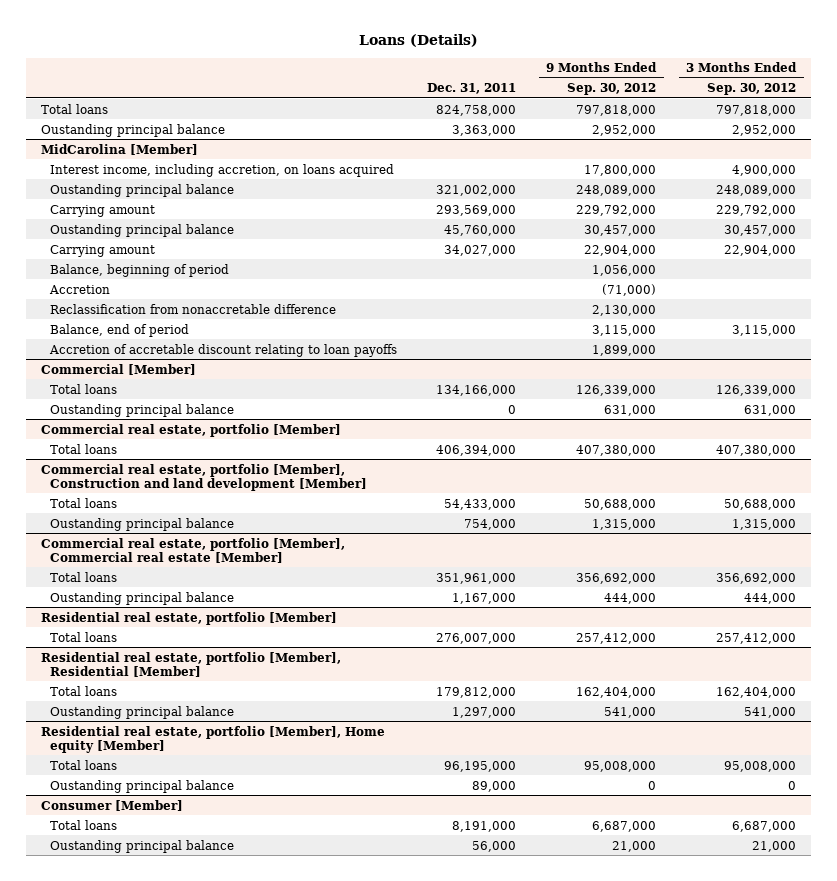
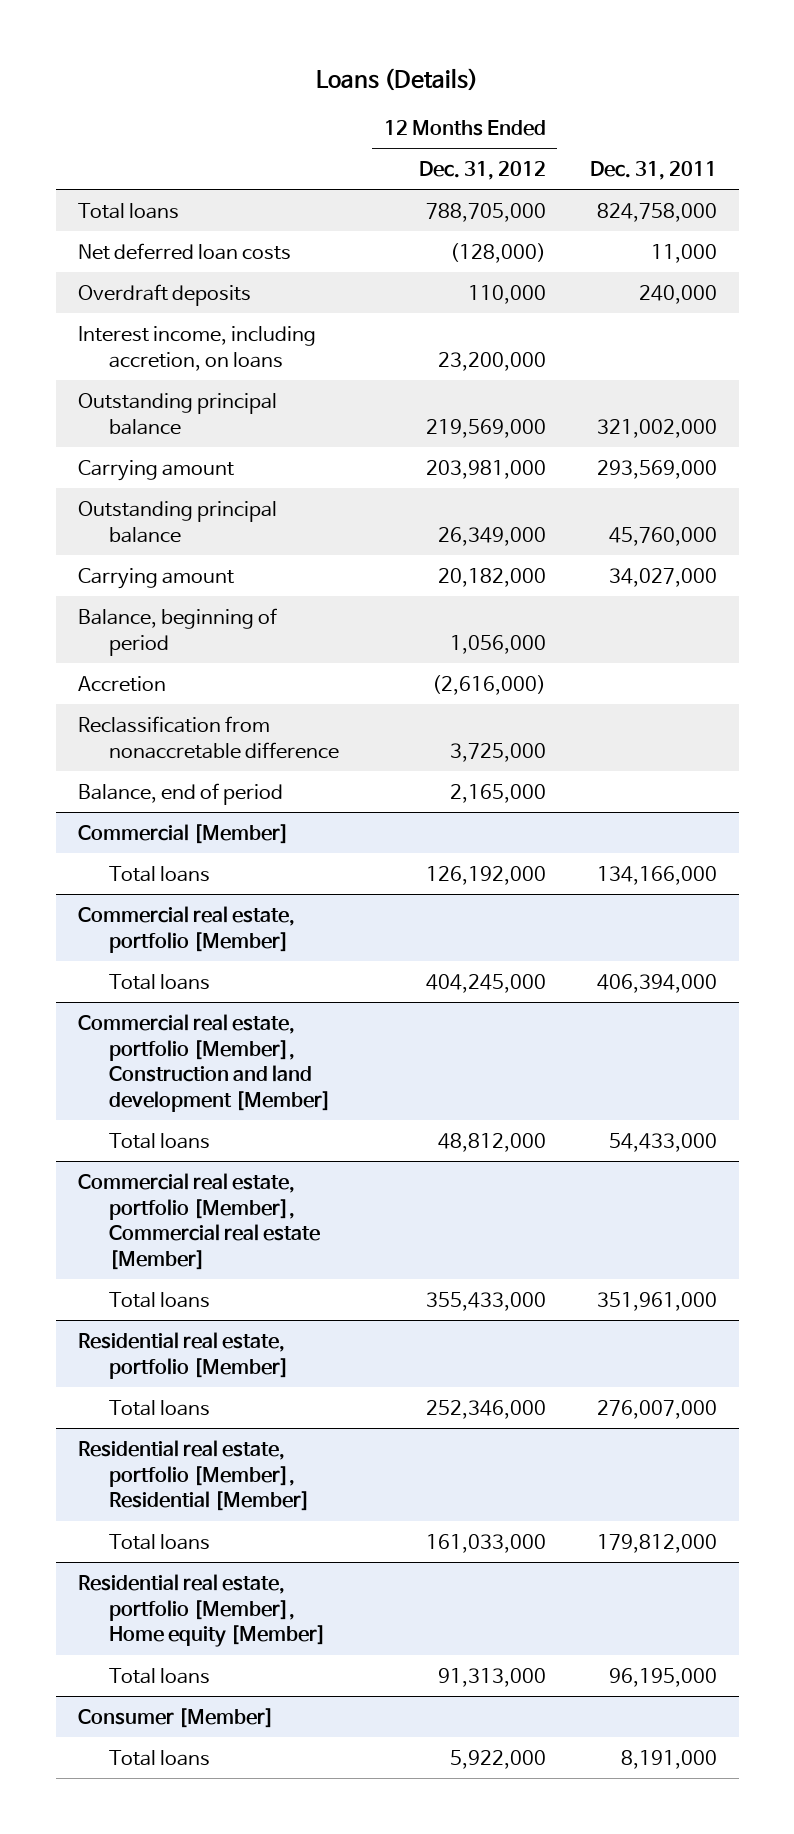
- | Dec. 31, 2011 | 9 Months Ended Sep. 30, 2012 | 3 Months Ended Sep. 30, 2012
+ | 12 Months Ended Dec. 31, 2012 | Dec. 31, 2011
- Oustanding principal balance | 3,363,000 | 2,952,000 | 2,952,000
- MidCarolina [Member]
- Interest income, including accretion, on loans acquired | | 17,800,000 | 4,900,000
- Oustanding principal balance | 321,002,000 | 248,089,000 | 248,089,000
+ Net deferred loan costs | (128,000) | 11,000
+ Overdraft deposits | 110,000 | 240,000
+ Interest income, including accretion, on loans | 23,200,000 |
+ Outstanding principal balance | 219,569,000 | 321,002,000
- Oustanding principal balance | 45,760,000 | 30,457,000 | 30,457,000
+ Outstanding principal balance | 26,349,000 | 45,760,000
- Accretion of accretable discount relating to loan payoffs | | 1,899,000 |
@ Commercial [Member]
- Oustanding principal balance | 0 | 631,000 | 631,000
@ Commercial real estate, portfolio [Member], Construction and land development [Member]
- Oustanding principal balance | 754,000 | 1,315,000 | 1,315,000
@ Commercial real estate, portfolio [Member], Commercial real estate [Member]
- Oustanding principal balance | 1,167,000 | 444,000 | 444,000
@ Residential real estate, portfolio [Member], Residential [Member]
- Oustanding principal balance | 1,297,000 | 541,000 | 541,000
@ Residential real estate, portfolio [Member], Home equity [Member]
- Oustanding principal balance | 89,000 | 0 | 0
@ Consumer [Member]
- Oustanding principal balance | 56,000 | 21,000 | 21,000

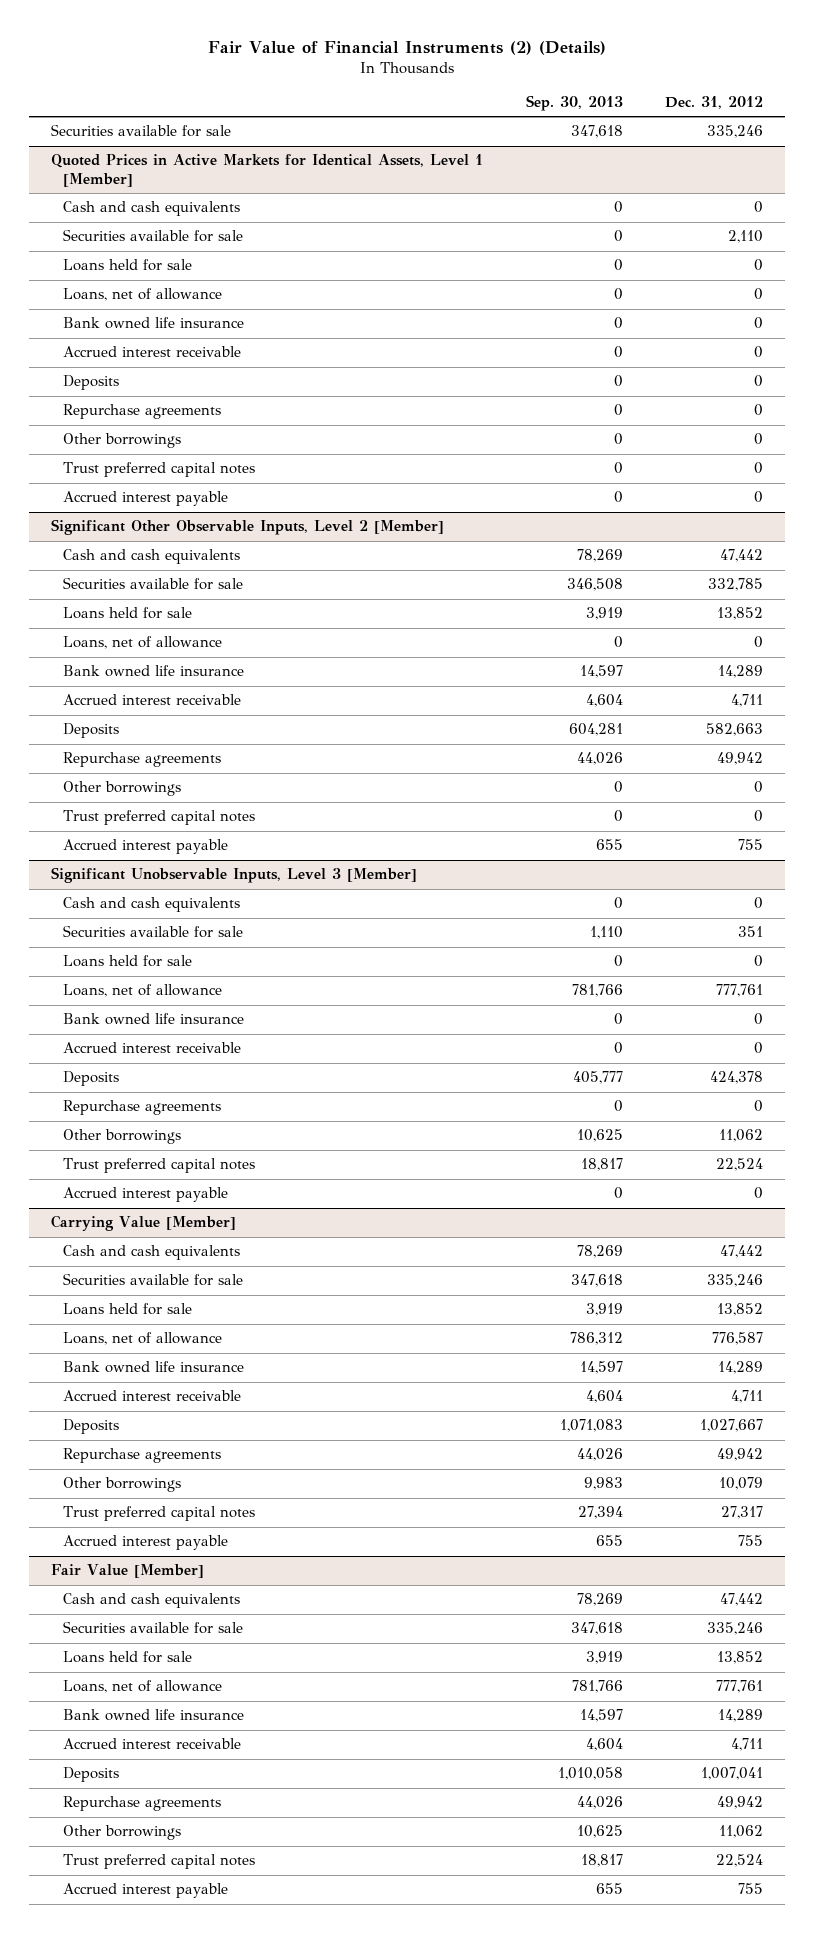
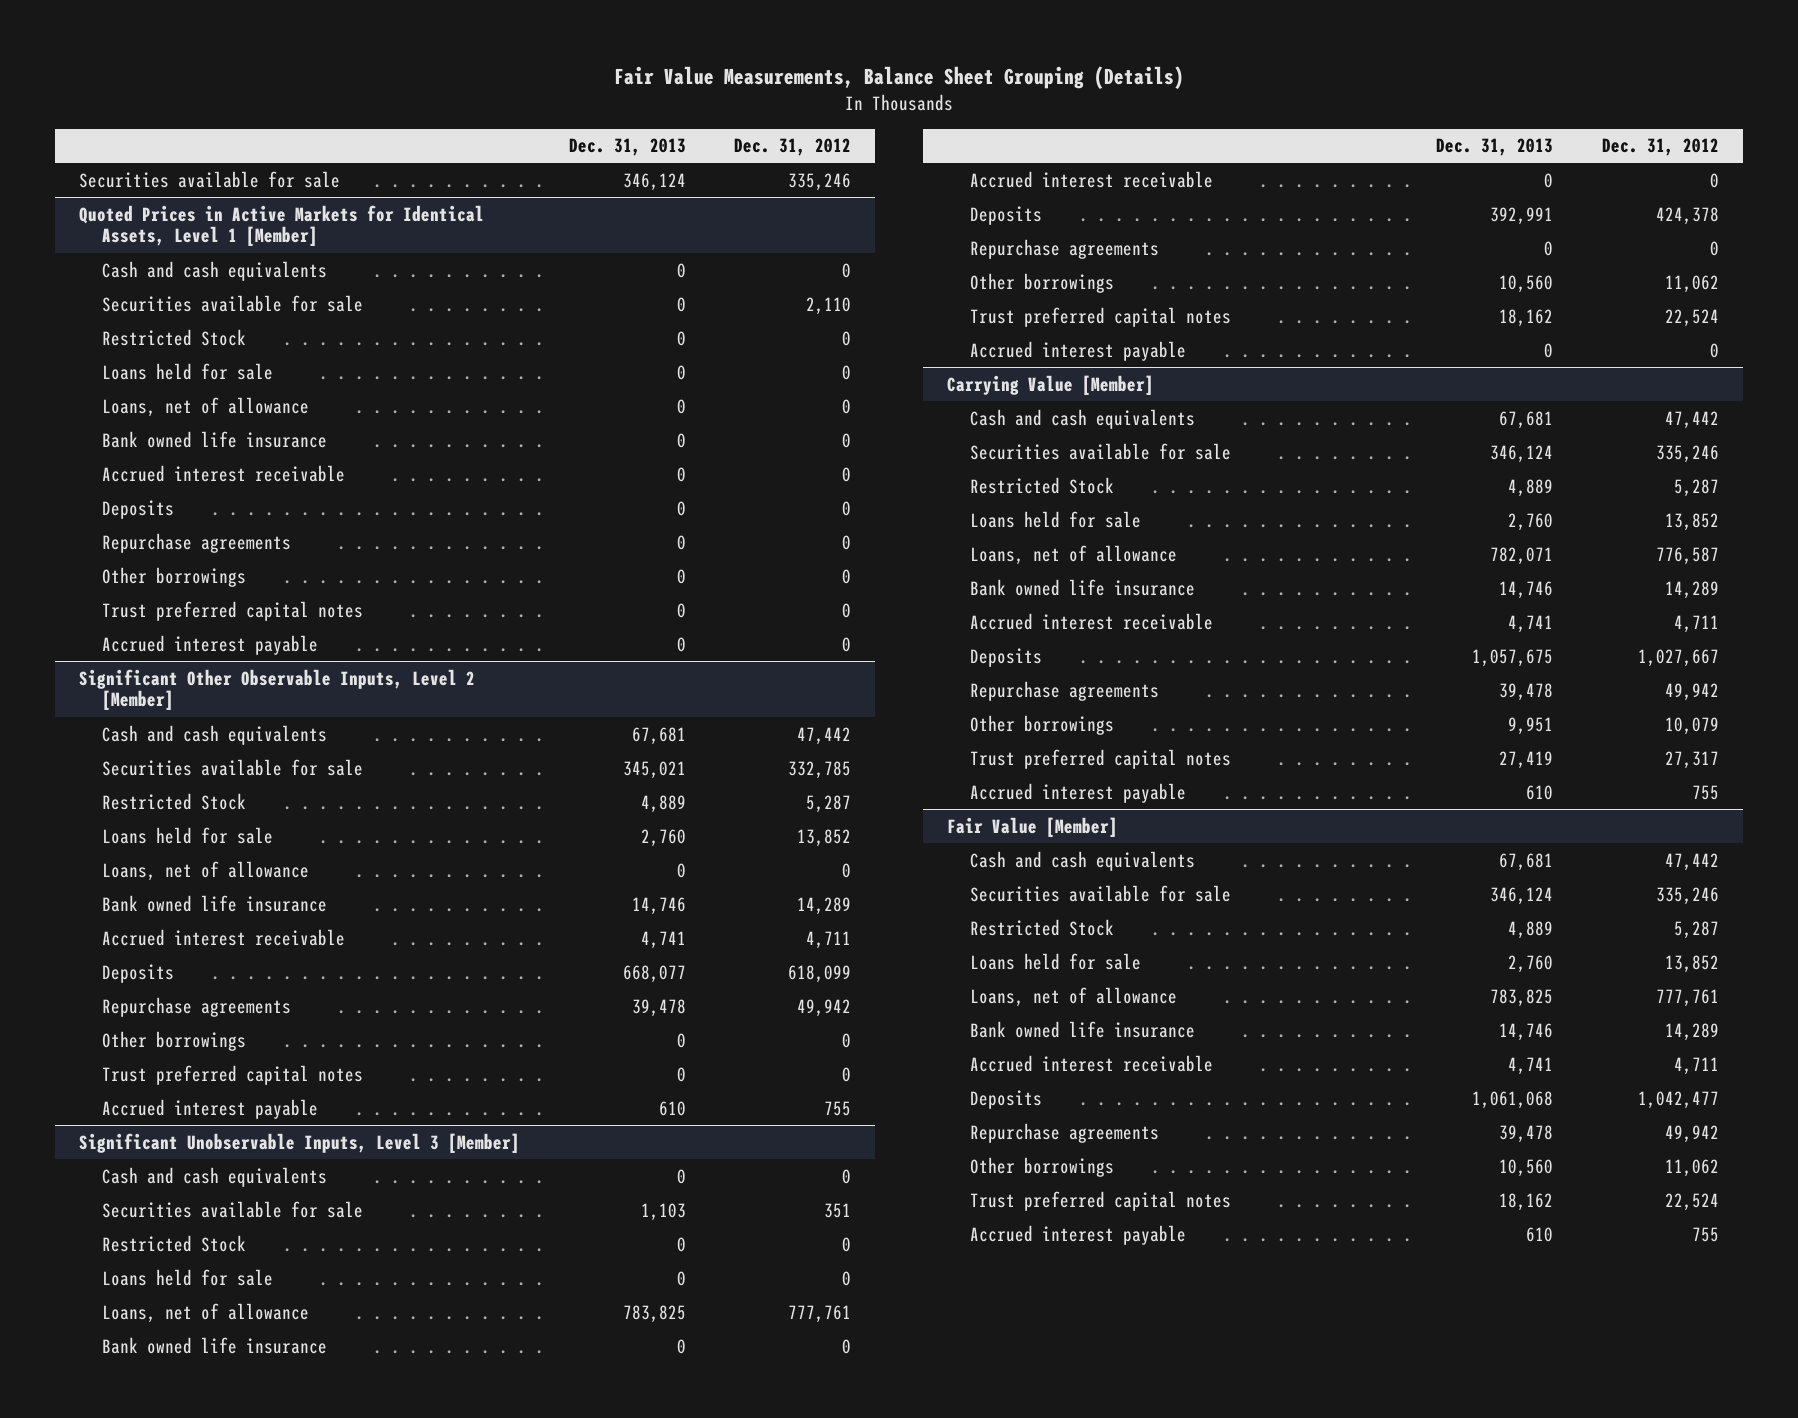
- Fair Value of Financial Instruments (2) (Details)
+ Fair Value Measurements, Balance Sheet Grouping (Details)
- | Sep. 30, 2013 | Dec. 31, 2012
+ | Dec. 31, 2013 | Dec. 31, 2012
@ Quoted Prices in Active Markets for Identical Assets, Level 1 [Member]
+ Restricted Stock | 0 | 0
@ Significant Other Observable Inputs, Level 2 [Member]
+ Restricted Stock | 4,889 | 5,287
- Deposits | 604,281 | 582,663
+ Deposits | 668,077 | 618,099
@ Significant Unobservable Inputs, Level 3 [Member]
+ Restricted Stock | 0 | 0
@ Carrying Value [Member]
+ Restricted Stock | 4,889 | 5,287
@ Fair Value [Member]
+ Restricted Stock | 4,889 | 5,287
- Deposits | 1,010,058 | 1,007,041
+ Deposits | 1,061,068 | 1,042,477

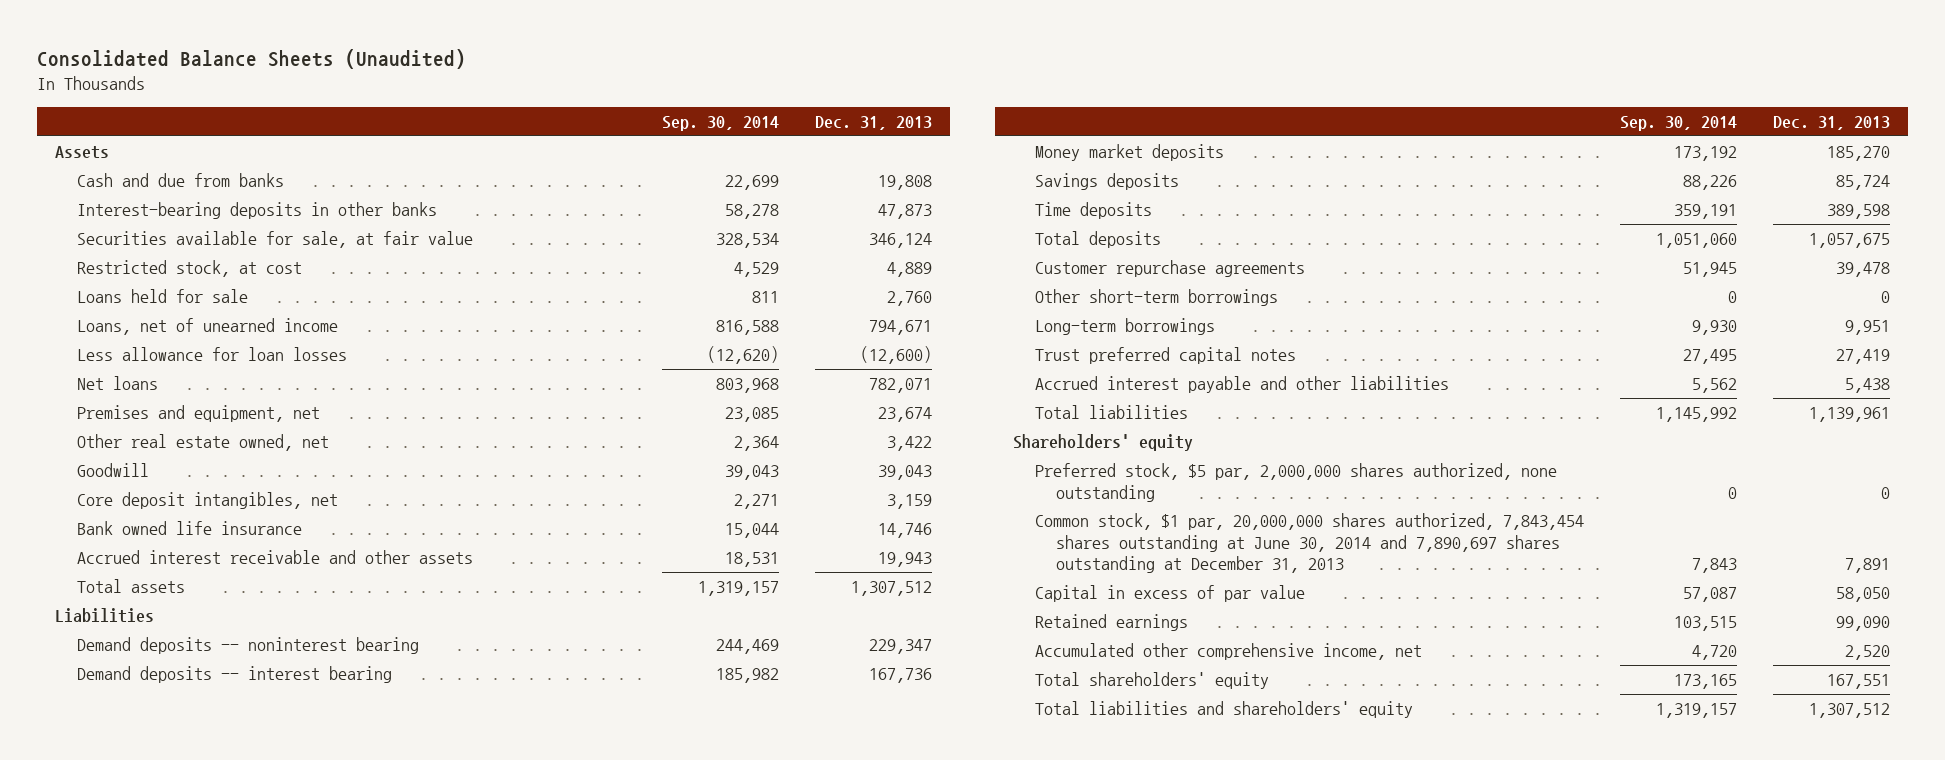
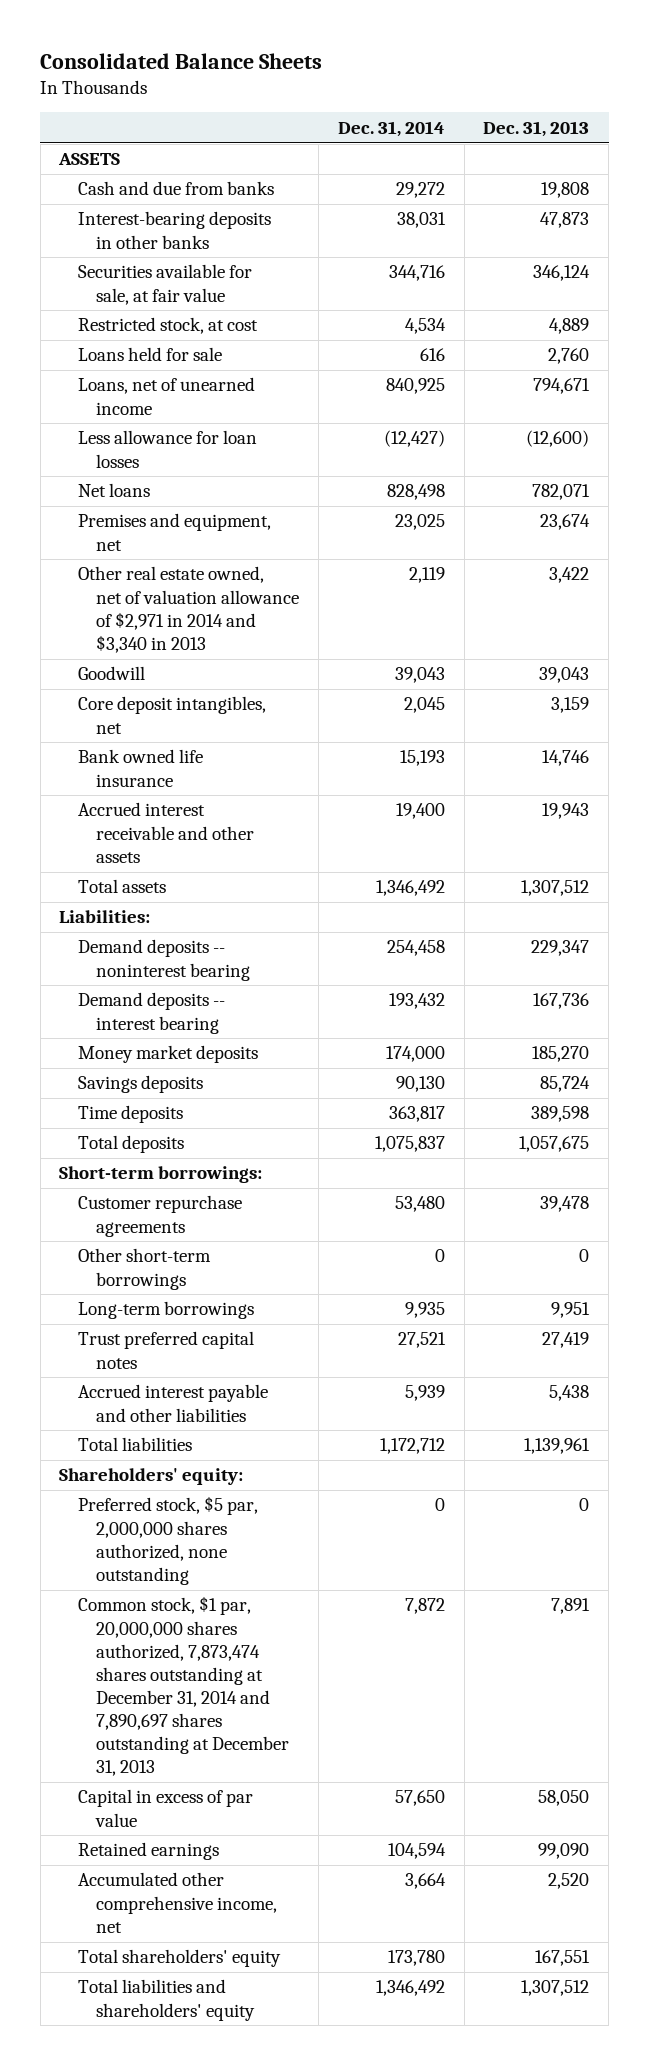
- Consolidated Balance Sheets (Unaudited)
+ Consolidated Balance Sheets
- | Sep. 30, 2014 | Dec. 31, 2013
+ | Dec. 31, 2014 | Dec. 31, 2013
- Assets
+ ASSETS
- Other real estate owned, net | 2,364 | 3,422
+ Other real estate owned, net of valuation allowance of $2,971 in 2014 and $3,340 in 2013 | 2,119 | 3,422
- Liabilities
+ Liabilities:
+ Short-term borrowings:
- Shareholders' equity
+ Shareholders' equity:
- Common stock, $1 par, 20,000,000 shares authorized, 7,843,454 shares outstanding at June 30, 2014 and 7,890,697 shares outstanding at December 31, 2013 | 7,843 | 7,891
+ Common stock, $1 par, 20,000,000 shares authorized, 7,873,474 shares outstanding at December 31, 2014 and 7,890,697 shares outstanding at December 31, 2013 | 7,872 | 7,891

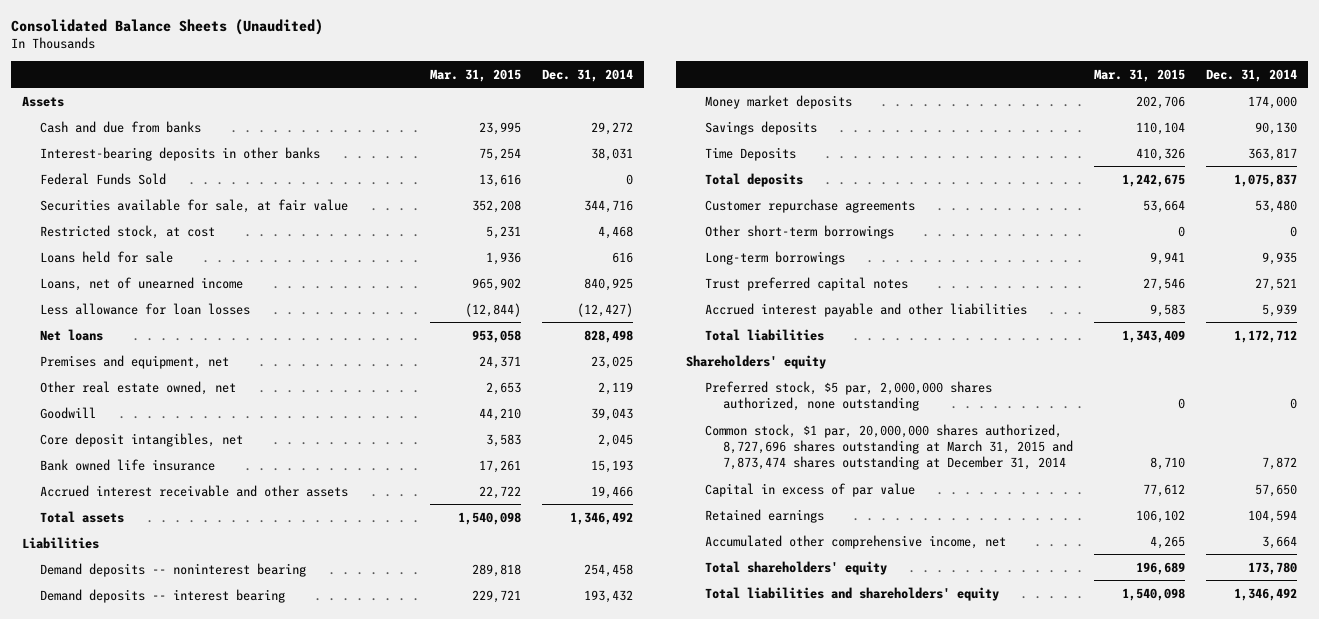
- Consolidated Balance Sheets
+ Consolidated Balance Sheets (Unaudited)
- | Dec. 31, 2014 | Dec. 31, 2013
+ | Mar. 31, 2015 | Dec. 31, 2014
- ASSETS
+ Assets
+ Federal Funds Sold | 13,616 | 0
- Restricted stock, at cost | 4,534 | 4,889
+ Restricted stock, at cost | 5,231 | 4,468
- Other real estate owned, net of valuation allowance of $2,971 in 2014 and $3,340 in 2013 | 2,119 | 3,422
+ Other real estate owned, net | 2,653 | 2,119
- Accrued interest receivable and other assets | 19,400 | 19,943
+ Accrued interest receivable and other assets | 22,722 | 19,466
- Liabilities:
+ Liabilities
- Time deposits | 363,817 | 389,598
+ Time Deposits | 410,326 | 363,817
- Short-term borrowings:
- Shareholders' equity:
+ Shareholders' equity
- Common stock, $1 par, 20,000,000 shares authorized, 7,873,474 shares outstanding at December 31, 2014 and 7,890,697 shares outstanding at December 31, 2013 | 7,872 | 7,891
+ Common stock, $1 par, 20,000,000 shares authorized, 8,727,696 shares outstanding at March 31, 2015 and 7,873,474 shares outstanding at December 31, 2014 | 8,710 | 7,872

